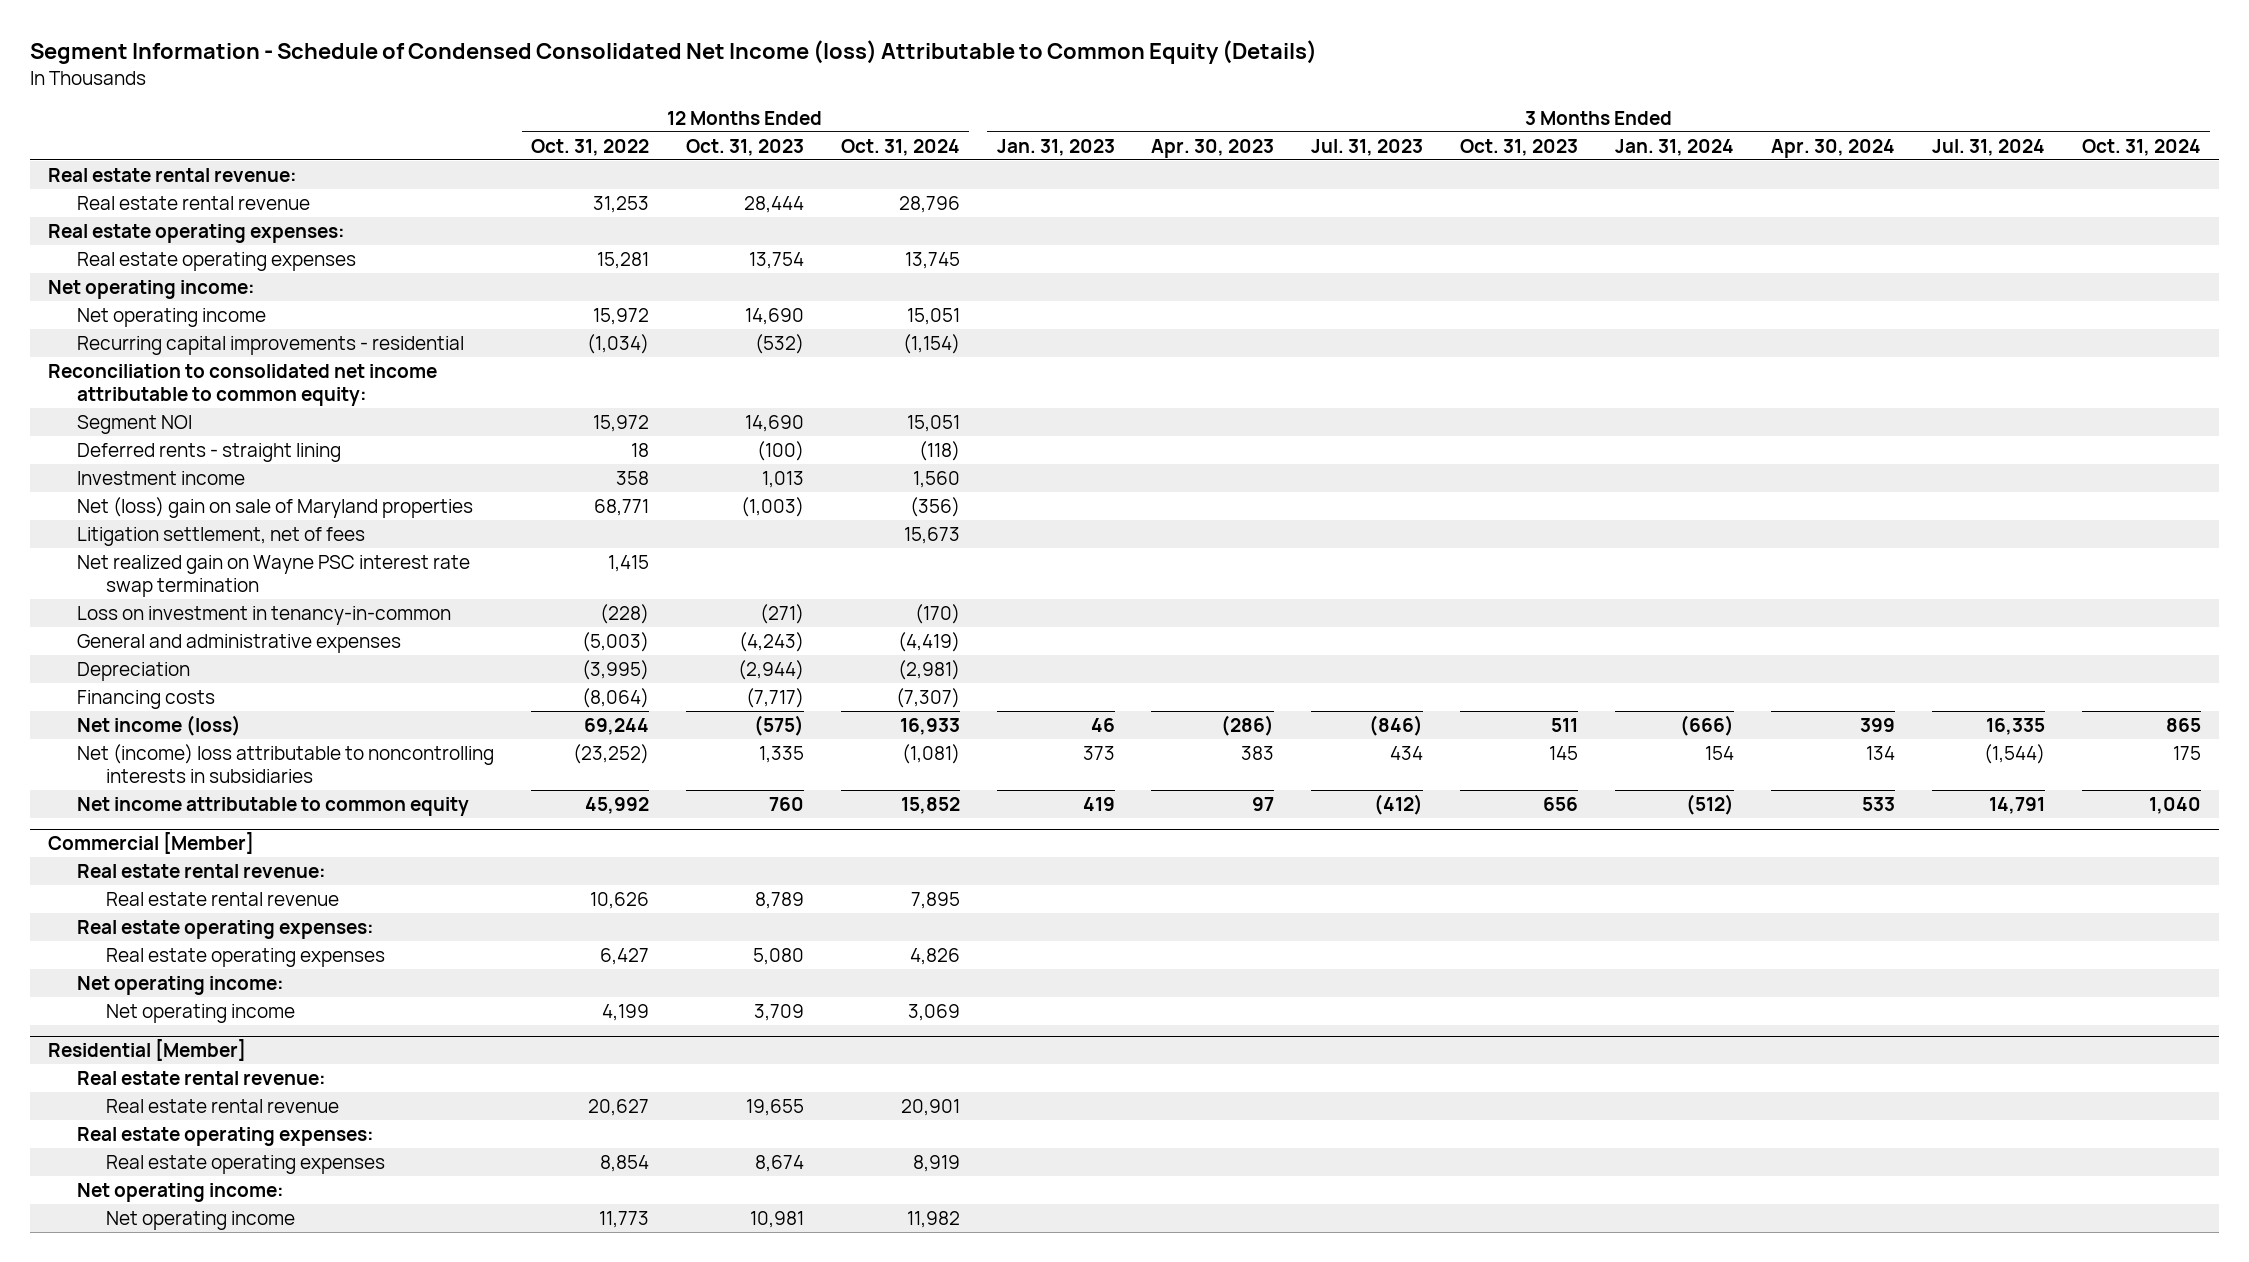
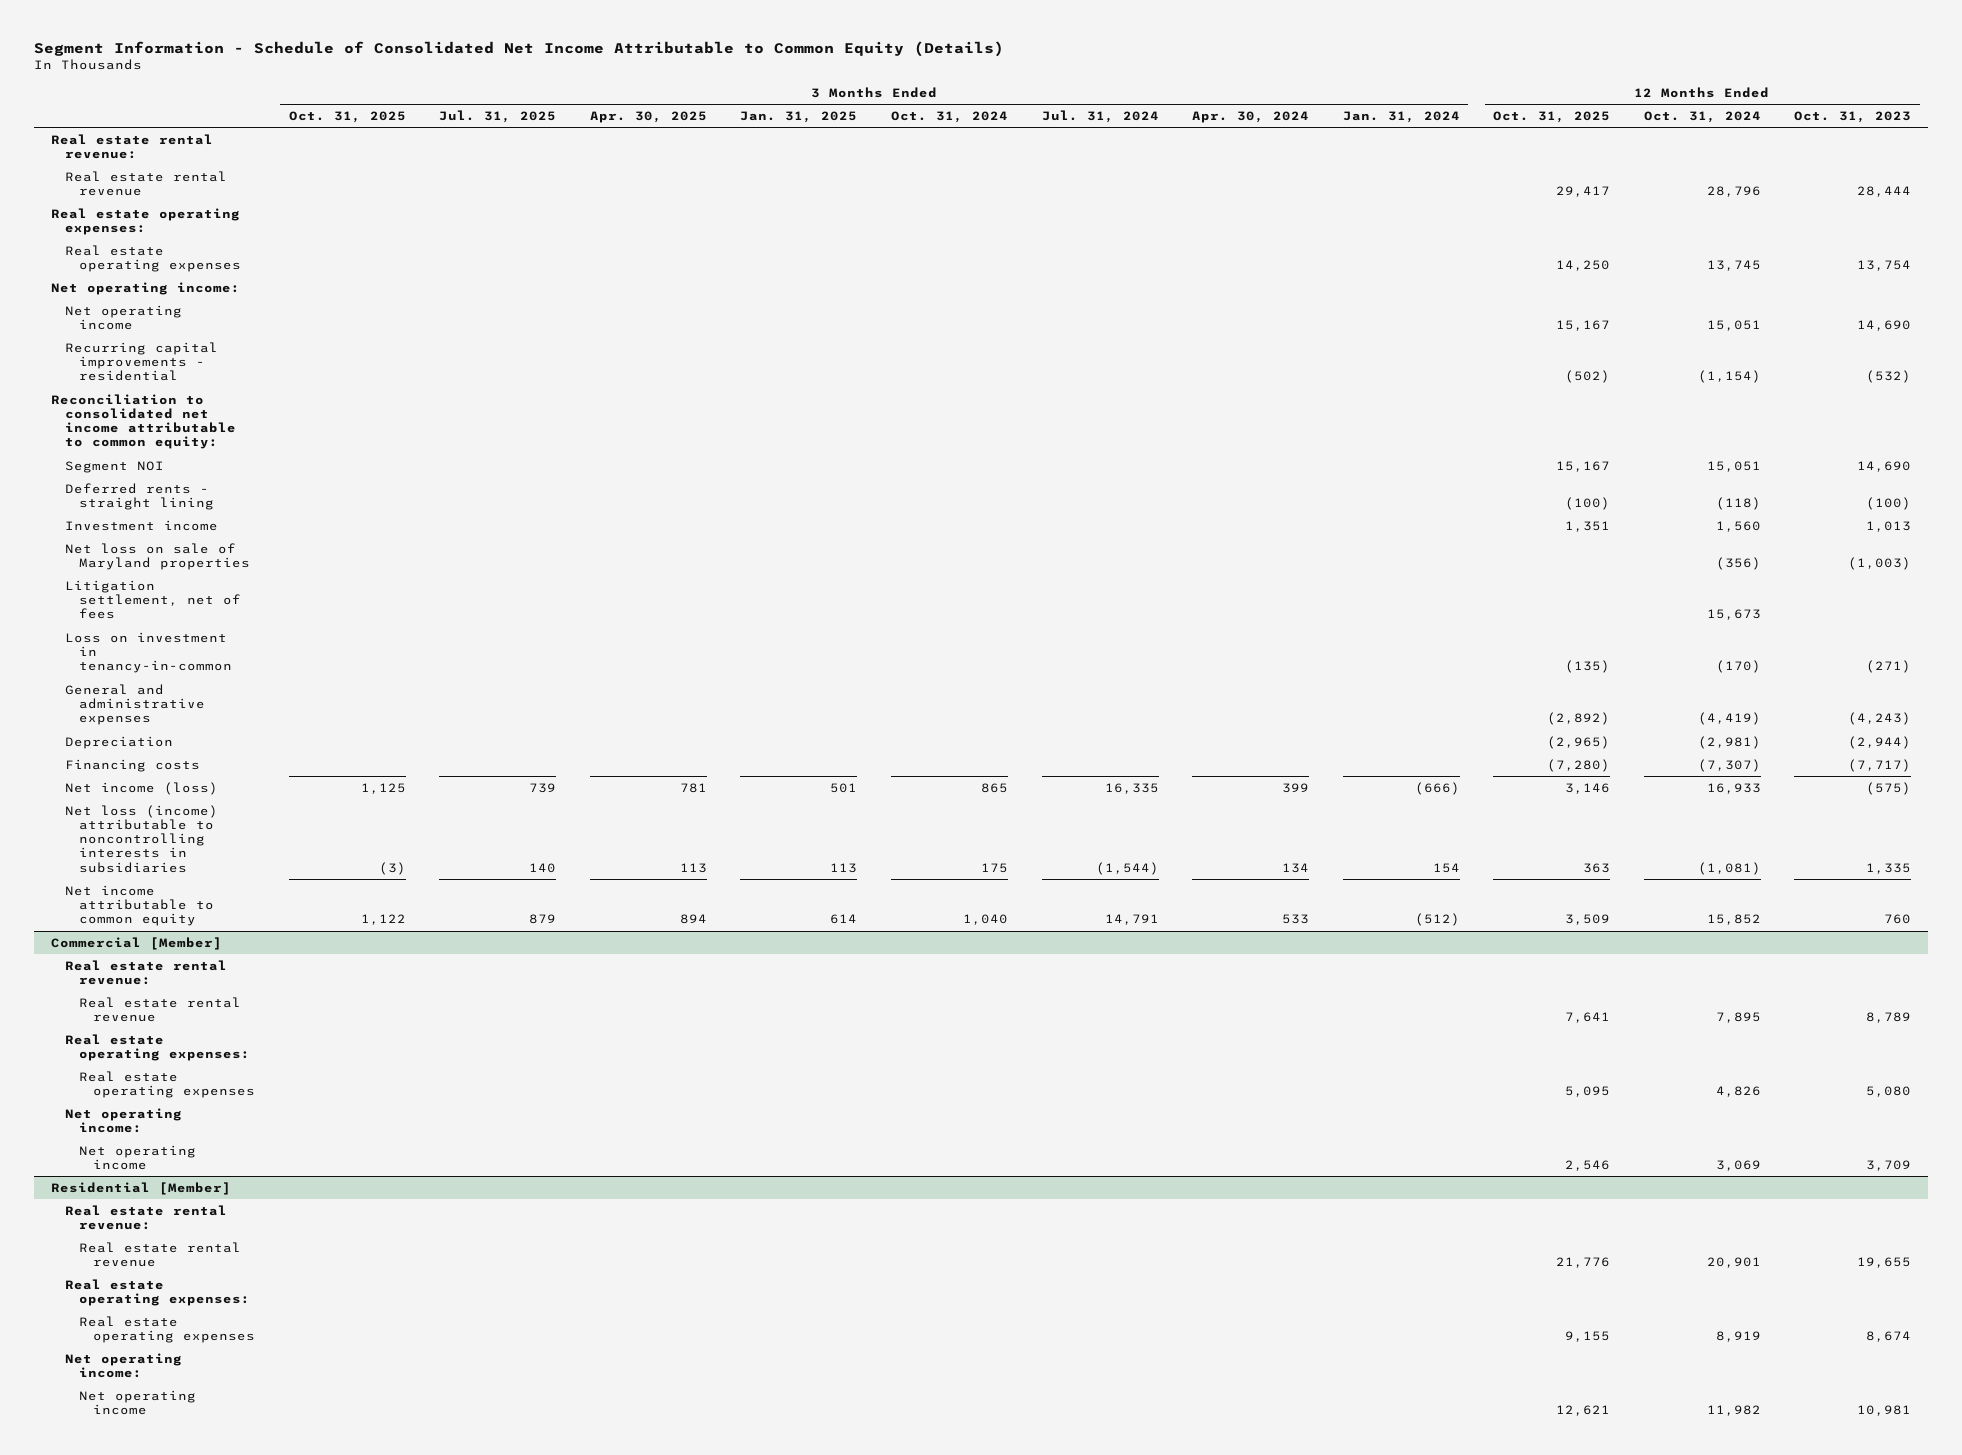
- Segment Information - Schedule of Condensed Consolidated Net Income (loss) Attributable to Common Equity (Details)
+ Segment Information - Schedule of Consolidated Net Income Attributable to Common Equity (Details)
- | 12 Months Ended Oct. 31, 2022 | 12 Months Ended Oct. 31, 2023 | 12 Months Ended Oct. 31, 2024 | 3 Months Ended Jan. 31, 2023 | 3 Months Ended Apr. 30, 2023 | 3 Months Ended Jul. 31, 2023 | 3 Months Ended Oct. 31, 2023 | 3 Months Ended Jan. 31, 2024 | 3 Months Ended Apr. 30, 2024 | 3 Months Ended Jul. 31, 2024 | 3 Months Ended Oct. 31, 2024
+ | 3 Months Ended Oct. 31, 2025 | 3 Months Ended Jul. 31, 2025 | 3 Months Ended Apr. 30, 2025 | 3 Months Ended Jan. 31, 2025 | 3 Months Ended Oct. 31, 2024 | 3 Months Ended Jul. 31, 2024 | 3 Months Ended Apr. 30, 2024 | 3 Months Ended Jan. 31, 2024 | 12 Months Ended Oct. 31, 2025 | 12 Months Ended Oct. 31, 2024 | 12 Months Ended Oct. 31, 2023
- Net (loss) gain on sale of Maryland properties | 68,771 | (1,003) | (356) | | | | | | | |
+ Net loss on sale of Maryland properties | | | | | | | | | | (356) | (1,003)
- Net realized gain on Wayne PSC interest rate swap termination | 1,415 | | | | | | | | | |
- Net (income) loss attributable to noncontrolling interests in subsidiaries | (23,252) | 1,335 | (1,081) | 373 | 383 | 434 | 145 | 154 | 134 | (1,544) | 175
+ Net loss (income) attributable to noncontrolling interests in subsidiaries | (3) | 140 | 113 | 113 | 175 | (1,544) | 134 | 154 | 363 | (1,081) | 1,335

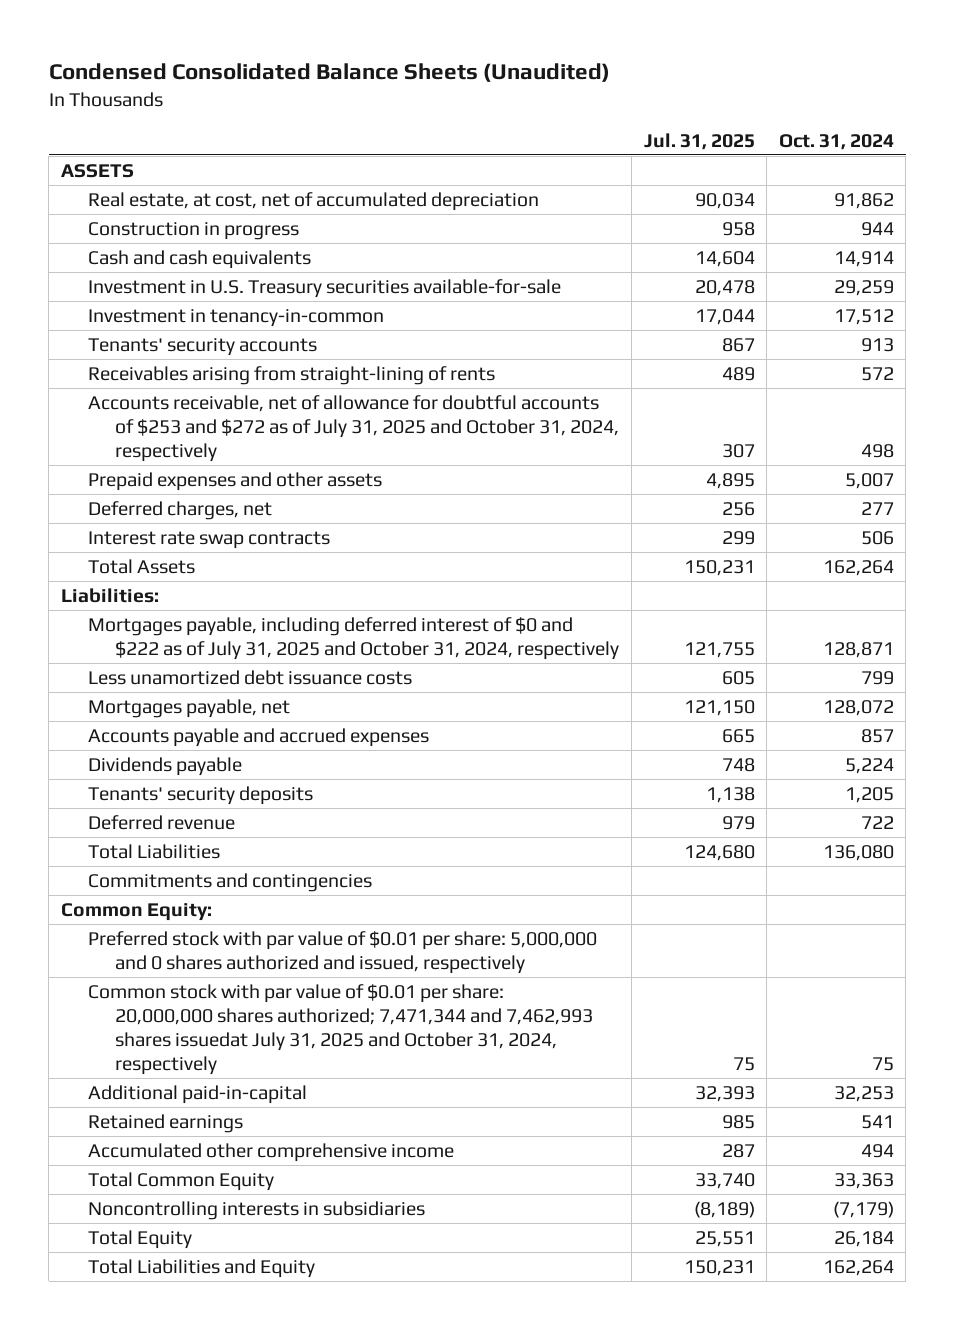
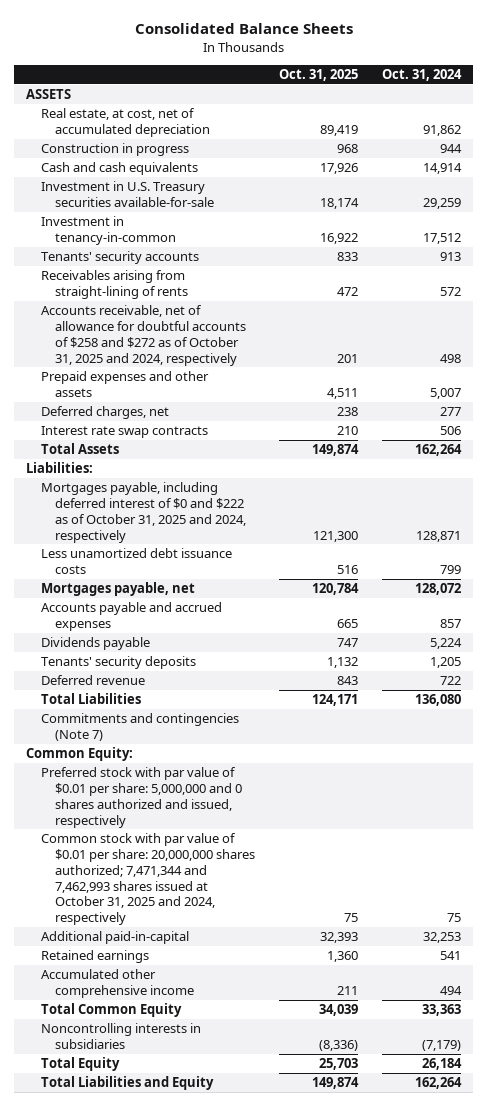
- Condensed Consolidated Balance Sheets (Unaudited)
+ Consolidated Balance Sheets
- | Jul. 31, 2025 | Oct. 31, 2024
+ | Oct. 31, 2025 | Oct. 31, 2024
- Accounts receivable, net of allowance for doubtful accounts of $253 and $272 as of July 31, 2025 and October 31, 2024, respectively | 307 | 498
+ Accounts receivable, net of allowance for doubtful accounts of $258 and $272 as of October 31, 2025 and 2024, respectively | 201 | 498
- Mortgages payable, including deferred interest of $0 and $222 as of July 31, 2025 and October 31, 2024, respectively | 121,755 | 128,871
+ Mortgages payable, including deferred interest of $0 and $222 as of October 31, 2025 and 2024, respectively | 121,300 | 128,871
- Commitments and contingencies
+ Commitments and contingencies (Note 7)
- Common stock with par value of $0.01 per share: 20,000,000 shares authorized; 7,471,344 and 7,462,993 shares issuedat July 31, 2025 and October 31, 2024, respectively | 75 | 75
+ Common stock with par value of $0.01 per share: 20,000,000 shares authorized; 7,471,344 and 7,462,993 shares issued at October 31, 2025 and 2024, respectively | 75 | 75

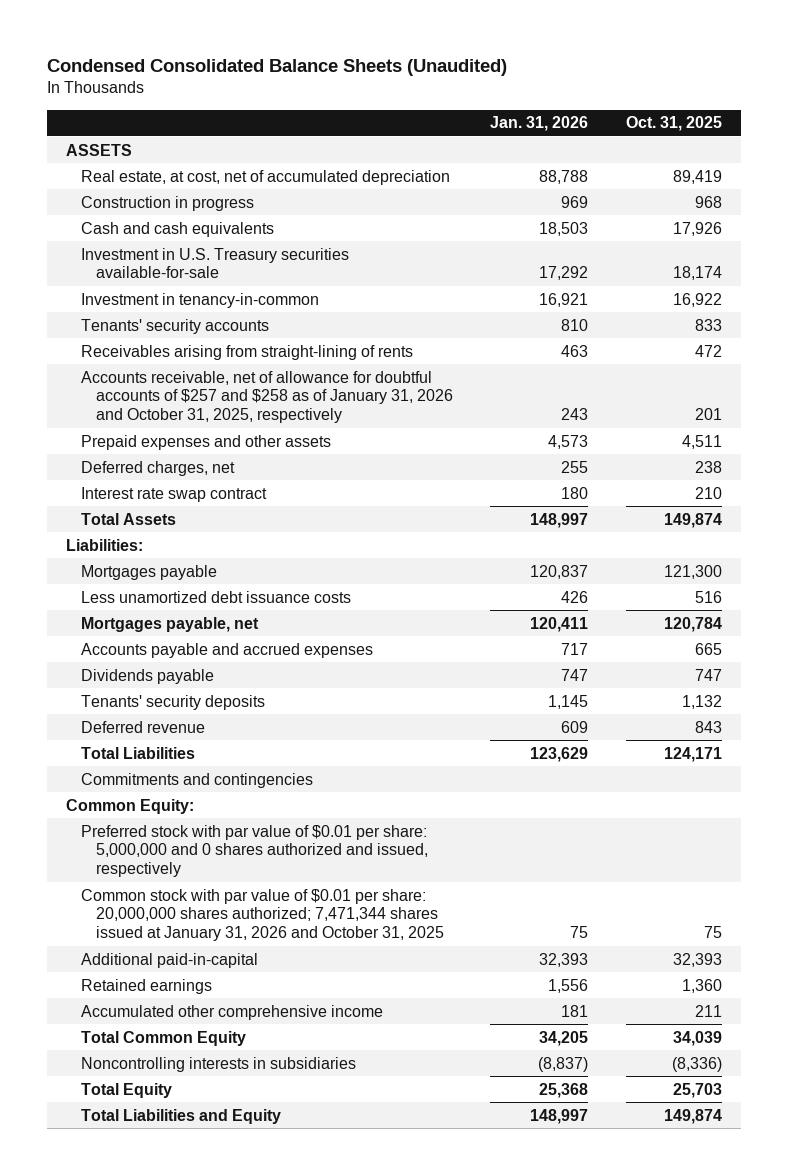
- Consolidated Balance Sheets
+ Condensed Consolidated Balance Sheets (Unaudited)
- | Oct. 31, 2025 | Oct. 31, 2024
+ | Jan. 31, 2026 | Oct. 31, 2025
- Accounts receivable, net of allowance for doubtful accounts of $258 and $272 as of October 31, 2025 and 2024, respectively | 201 | 498
+ Accounts receivable, net of allowance for doubtful accounts of $257 and $258 as of January 31, 2026 and October 31, 2025, respectively | 243 | 201
- Interest rate swap contracts | 210 | 506
+ Interest rate swap contract | 180 | 210
- Mortgages payable, including deferred interest of $0 and $222 as of October 31, 2025 and 2024, respectively | 121,300 | 128,871
+ Mortgages payable | 120,837 | 121,300
- Commitments and contingencies (Note 7)
+ Commitments and contingencies
- Common stock with par value of $0.01 per share: 20,000,000 shares authorized; 7,471,344 and 7,462,993 shares issued at October 31, 2025 and 2024, respectively | 75 | 75
+ Common stock with par value of $0.01 per share: 20,000,000 shares authorized; 7,471,344 shares issued at January 31, 2026 and October 31, 2025 | 75 | 75

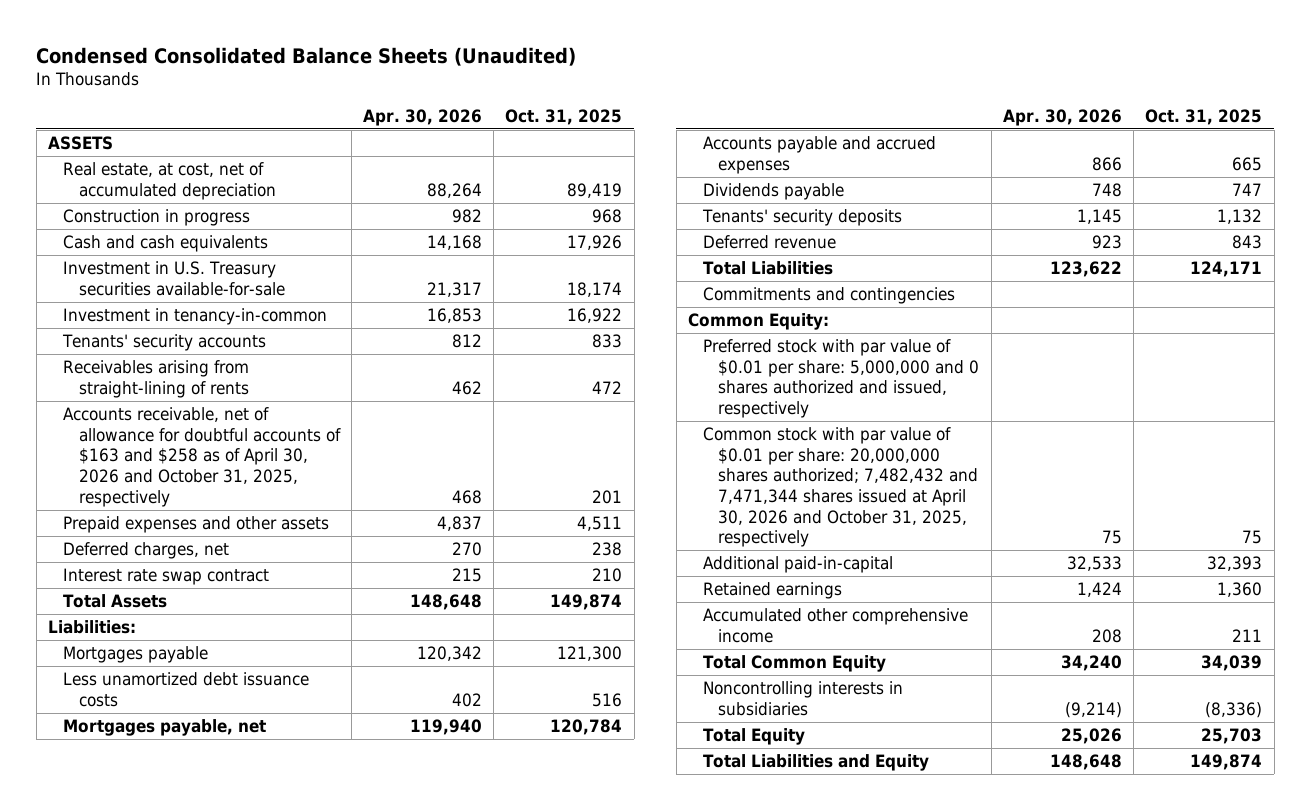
- | Jan. 31, 2026 | Oct. 31, 2025
+ | Apr. 30, 2026 | Oct. 31, 2025
- Accounts receivable, net of allowance for doubtful accounts of $257 and $258 as of January 31, 2026 and October 31, 2025, respectively | 243 | 201
+ Accounts receivable, net of allowance for doubtful accounts of $163 and $258 as of April 30, 2026 and October 31, 2025, respectively | 468 | 201
- Common stock with par value of $0.01 per share: 20,000,000 shares authorized; 7,471,344 shares issued at January 31, 2026 and October 31, 2025 | 75 | 75
+ Common stock with par value of $0.01 per share: 20,000,000 shares authorized; 7,482,432 and 7,471,344 shares issued at April 30, 2026 and October 31, 2025, respectively | 75 | 75

